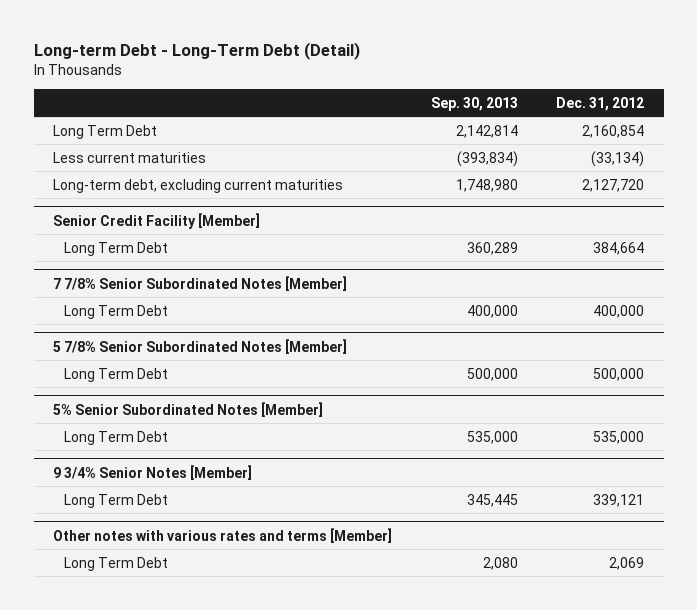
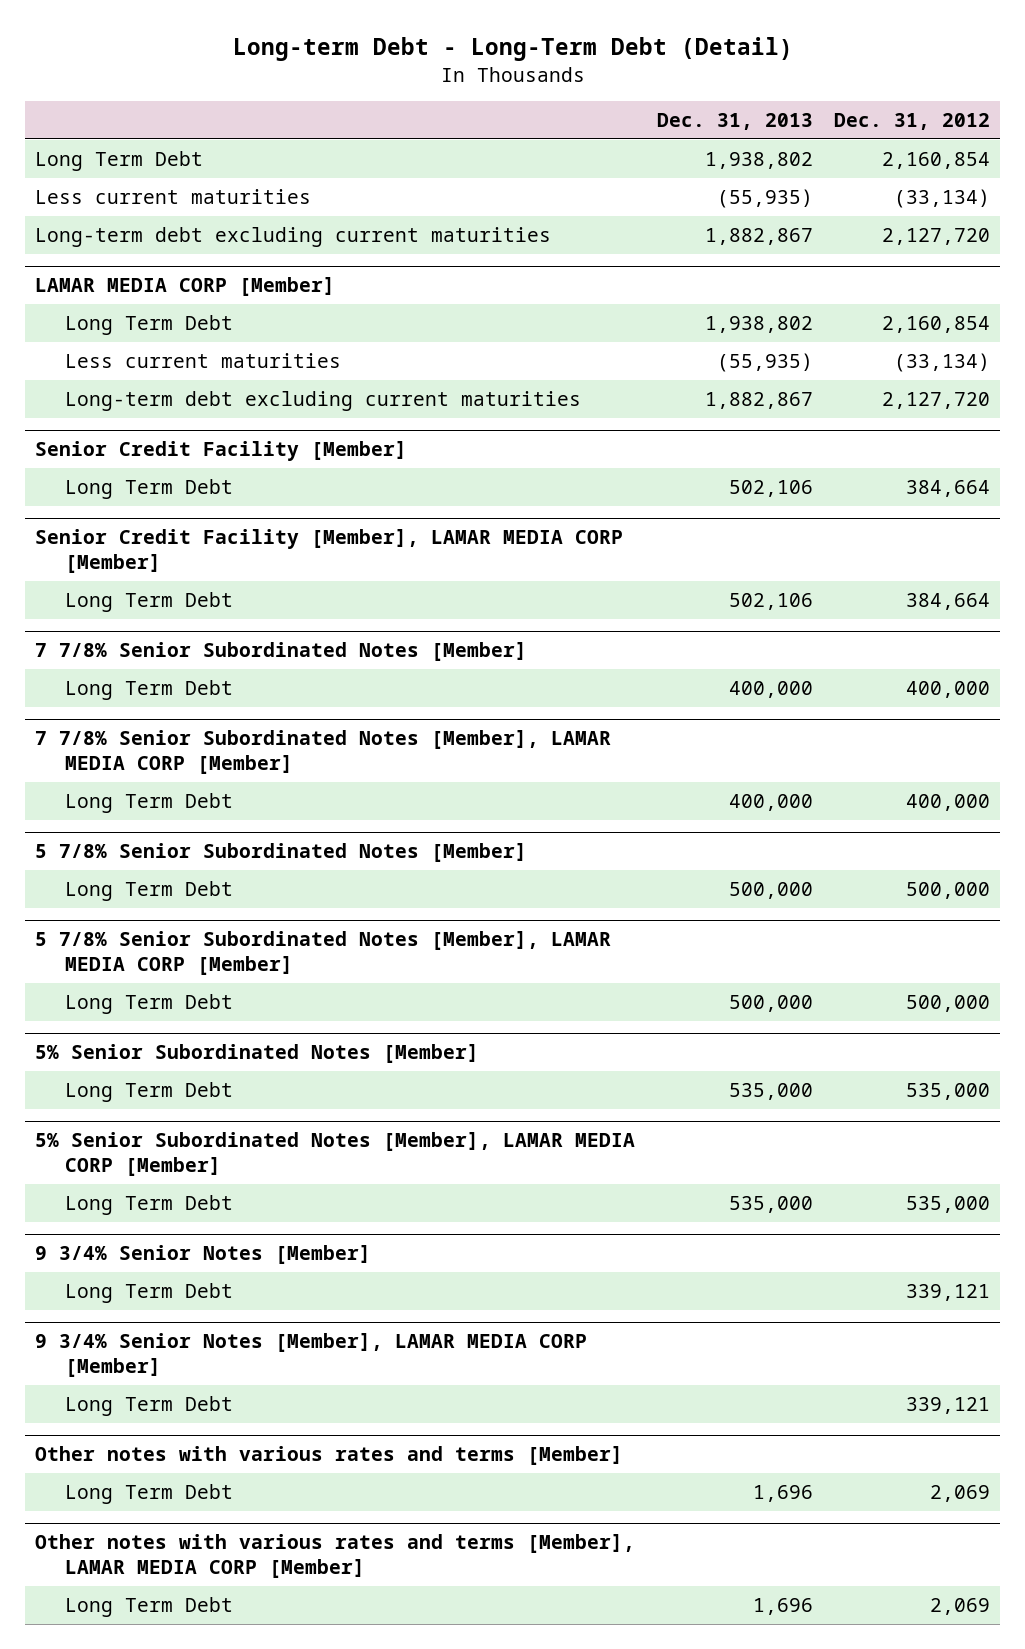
- | Sep. 30, 2013 | Dec. 31, 2012
+ | Dec. 31, 2013 | Dec. 31, 2012
- Long-term debt, excluding current maturities | 1,748,980 | 2,127,720
+ Long-term debt excluding current maturities | 1,882,867 | 2,127,720
+ LAMAR MEDIA CORP [Member]
+ Long Term Debt | 1,938,802 | 2,160,854
+ Less current maturities | (55,935) | (33,134)
+ Long-term debt excluding current maturities | 1,882,867 | 2,127,720
+ Senior Credit Facility [Member], LAMAR MEDIA CORP [Member]
+ Long Term Debt | 502,106 | 384,664
+ 7 7/8% Senior Subordinated Notes [Member], LAMAR MEDIA CORP [Member]
+ Long Term Debt | 400,000 | 400,000
+ 5 7/8% Senior Subordinated Notes [Member], LAMAR MEDIA CORP [Member]
+ Long Term Debt | 500,000 | 500,000
+ 5% Senior Subordinated Notes [Member], LAMAR MEDIA CORP [Member]
+ Long Term Debt | 535,000 | 535,000
+ 9 3/4% Senior Notes [Member], LAMAR MEDIA CORP [Member]
+ Long Term Debt | | 339,121
+ Other notes with various rates and terms [Member], LAMAR MEDIA CORP [Member]
+ Long Term Debt | 1,696 | 2,069

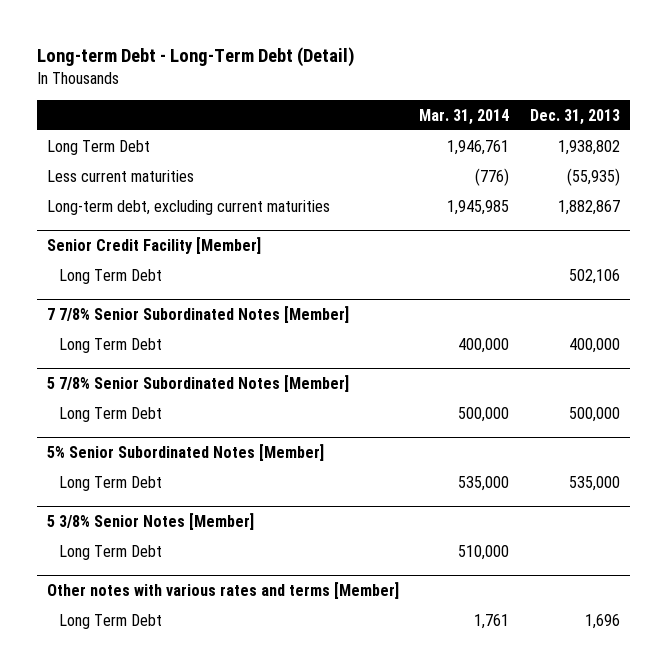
- | Dec. 31, 2013 | Dec. 31, 2012
+ | Mar. 31, 2014 | Dec. 31, 2013
- Long-term debt excluding current maturities | 1,882,867 | 2,127,720
- LAMAR MEDIA CORP [Member]
- Long Term Debt | 1,938,802 | 2,160,854
- Less current maturities | (55,935) | (33,134)
- Long-term debt excluding current maturities | 1,882,867 | 2,127,720
+ Long-term debt, excluding current maturities | 1,945,985 | 1,882,867
- Senior Credit Facility [Member], LAMAR MEDIA CORP [Member]
- Long Term Debt | 502,106 | 384,664
- 7 7/8% Senior Subordinated Notes [Member], LAMAR MEDIA CORP [Member]
- Long Term Debt | 400,000 | 400,000
- 5 7/8% Senior Subordinated Notes [Member], LAMAR MEDIA CORP [Member]
- Long Term Debt | 500,000 | 500,000
- 5% Senior Subordinated Notes [Member], LAMAR MEDIA CORP [Member]
- Long Term Debt | 535,000 | 535,000
- 9 3/4% Senior Notes [Member]
- Long Term Debt | | 339,121
- 9 3/4% Senior Notes [Member], LAMAR MEDIA CORP [Member]
+ 5 3/8% Senior Notes [Member]
- Other notes with various rates and terms [Member], LAMAR MEDIA CORP [Member]
- Long Term Debt | 1,696 | 2,069

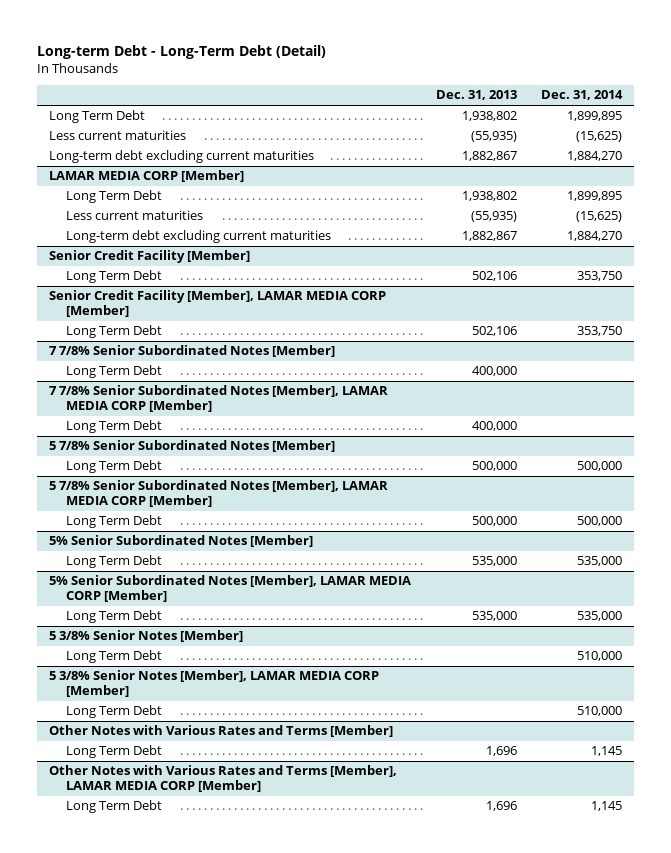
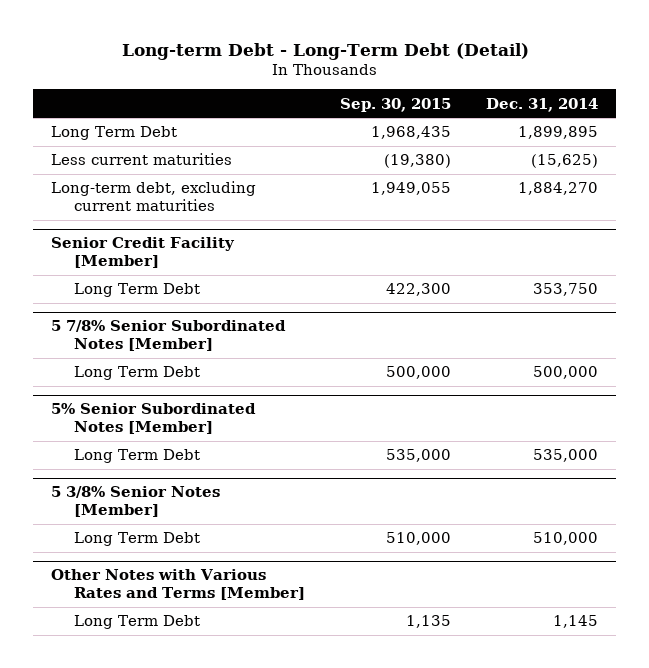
- | Dec. 31, 2013 | Dec. 31, 2014
+ | Sep. 30, 2015 | Dec. 31, 2014
- Long-term debt excluding current maturities | 1,882,867 | 1,884,270
- LAMAR MEDIA CORP [Member]
- Long Term Debt | 1,938,802 | 1,899,895
- Less current maturities | (55,935) | (15,625)
- Long-term debt excluding current maturities | 1,882,867 | 1,884,270
+ Long-term debt, excluding current maturities | 1,949,055 | 1,884,270
- Senior Credit Facility [Member], LAMAR MEDIA CORP [Member]
- Long Term Debt | 502,106 | 353,750
- 7 7/8% Senior Subordinated Notes [Member]
- Long Term Debt | 400,000 |
- 7 7/8% Senior Subordinated Notes [Member], LAMAR MEDIA CORP [Member]
- Long Term Debt | 400,000 |
- 5 7/8% Senior Subordinated Notes [Member], LAMAR MEDIA CORP [Member]
- Long Term Debt | 500,000 | 500,000
- 5% Senior Subordinated Notes [Member], LAMAR MEDIA CORP [Member]
- Long Term Debt | 535,000 | 535,000
- 5 3/8% Senior Notes [Member], LAMAR MEDIA CORP [Member]
- Long Term Debt | | 510,000
- Other Notes with Various Rates and Terms [Member], LAMAR MEDIA CORP [Member]
- Long Term Debt | 1,696 | 1,145

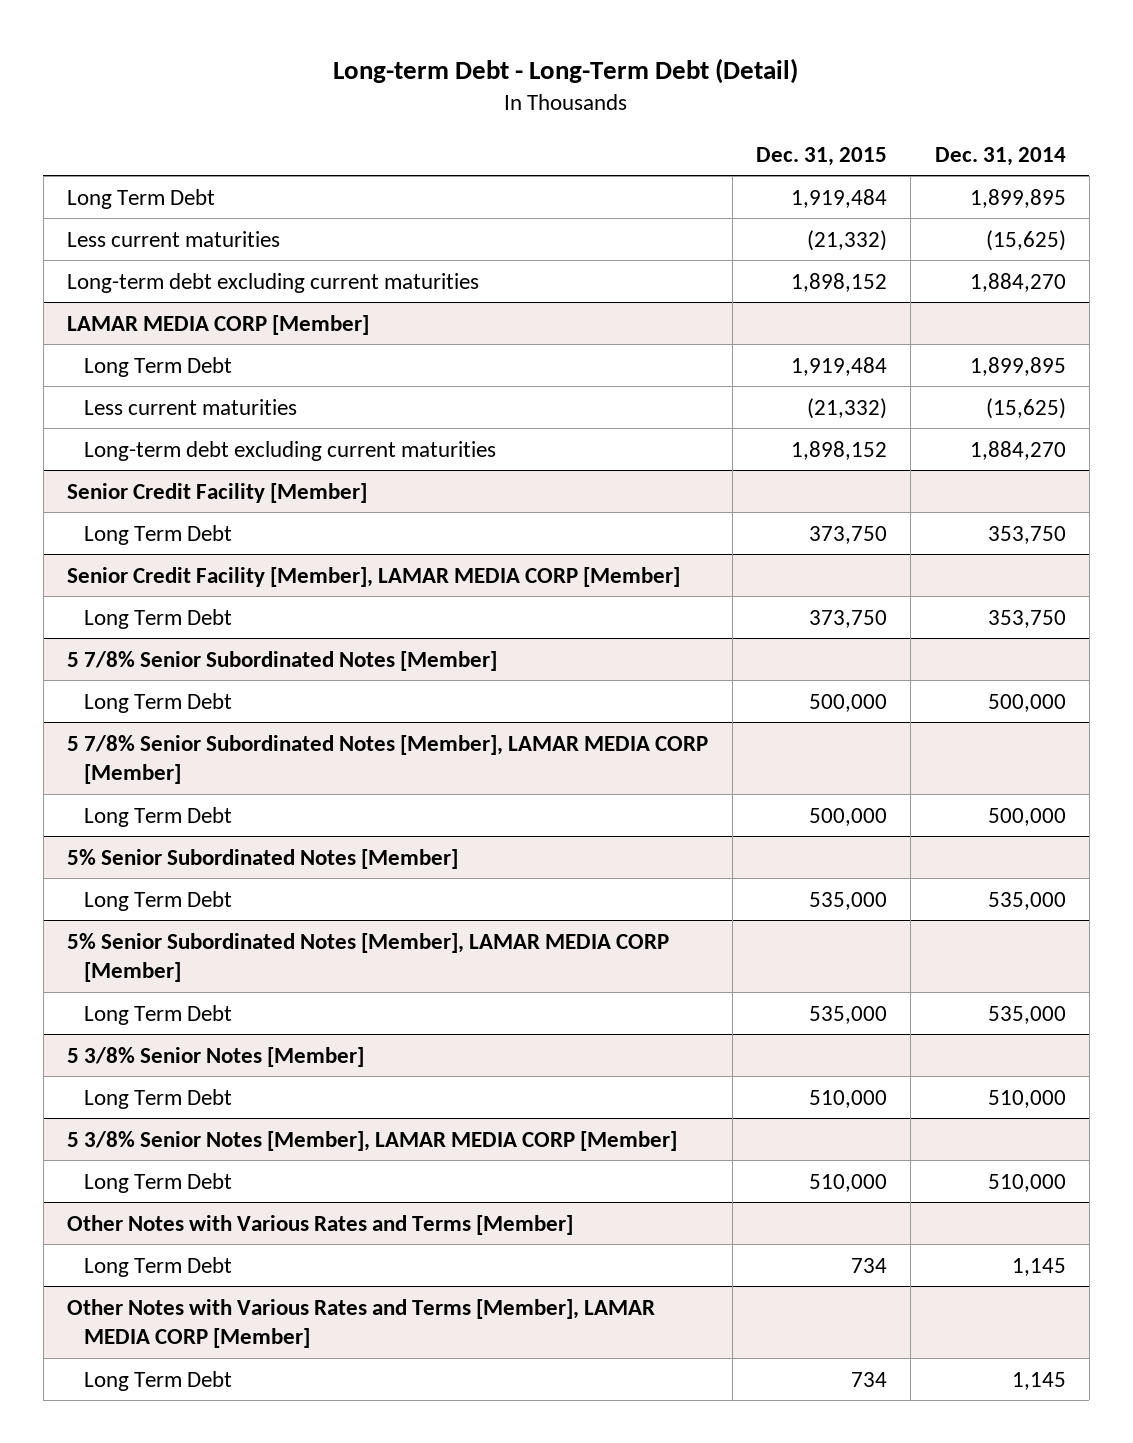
- | Sep. 30, 2015 | Dec. 31, 2014
+ | Dec. 31, 2015 | Dec. 31, 2014
- Long-term debt, excluding current maturities | 1,949,055 | 1,884,270
+ Long-term debt excluding current maturities | 1,898,152 | 1,884,270
+ LAMAR MEDIA CORP [Member]
+ Long Term Debt | 1,919,484 | 1,899,895
+ Less current maturities | (21,332) | (15,625)
+ Long-term debt excluding current maturities | 1,898,152 | 1,884,270
+ Senior Credit Facility [Member], LAMAR MEDIA CORP [Member]
+ Long Term Debt | 373,750 | 353,750
+ 5 7/8% Senior Subordinated Notes [Member], LAMAR MEDIA CORP [Member]
+ Long Term Debt | 500,000 | 500,000
+ 5% Senior Subordinated Notes [Member], LAMAR MEDIA CORP [Member]
+ Long Term Debt | 535,000 | 535,000
+ 5 3/8% Senior Notes [Member], LAMAR MEDIA CORP [Member]
+ Long Term Debt | 510,000 | 510,000
+ Other Notes with Various Rates and Terms [Member], LAMAR MEDIA CORP [Member]
+ Long Term Debt | 734 | 1,145

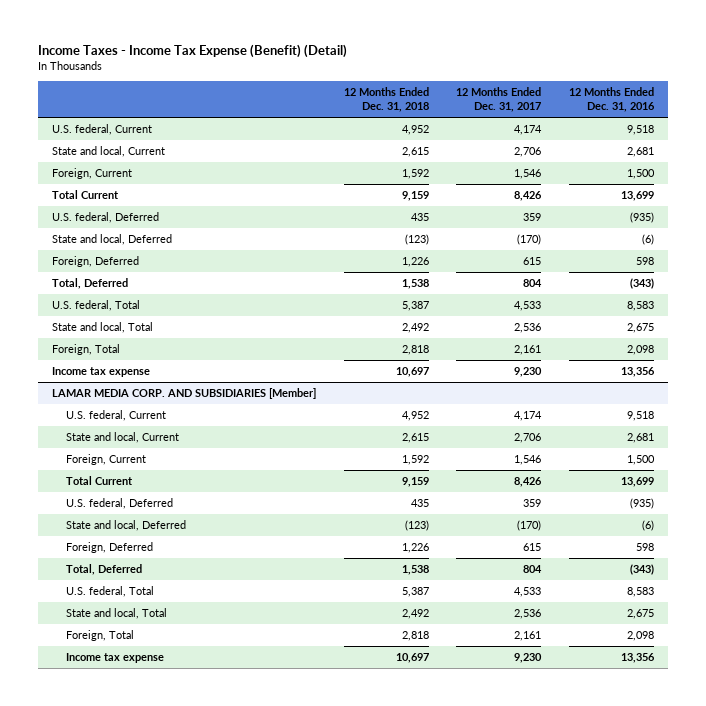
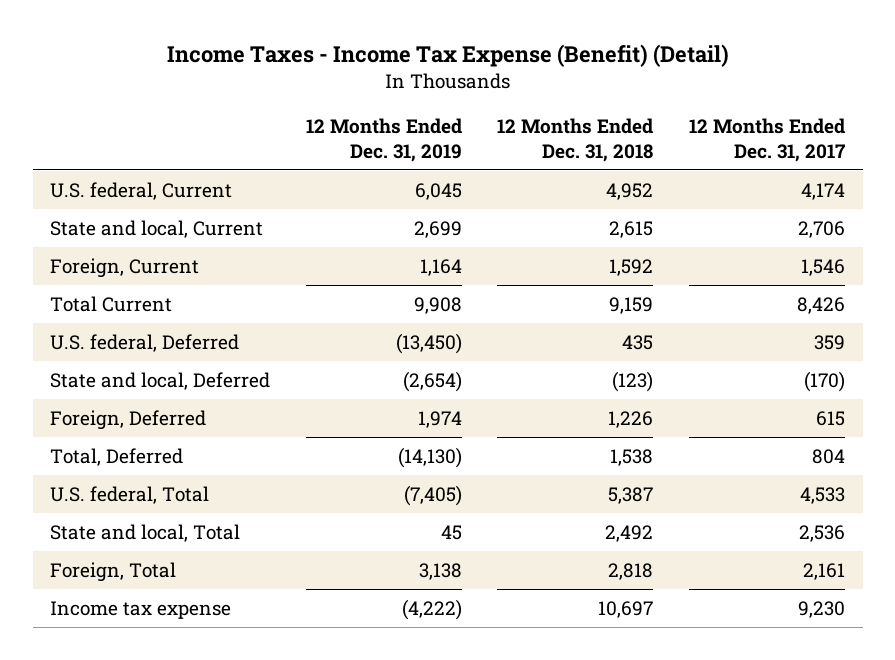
- | 12 Months Ended Dec. 31, 2018 | 12 Months Ended Dec. 31, 2017 | 12 Months Ended Dec. 31, 2016
+ | 12 Months Ended Dec. 31, 2019 | 12 Months Ended Dec. 31, 2018 | 12 Months Ended Dec. 31, 2017
- LAMAR MEDIA CORP. AND SUBSIDIARIES [Member]
- U.S. federal, Current | 4,952 | 4,174 | 9,518
- State and local, Current | 2,615 | 2,706 | 2,681
- Foreign, Current | 1,592 | 1,546 | 1,500
- Total Current | 9,159 | 8,426 | 13,699
- U.S. federal, Deferred | 435 | 359 | (935)
- State and local, Deferred | (123) | (170) | (6)
- Foreign, Deferred | 1,226 | 615 | 598
- Total, Deferred | 1,538 | 804 | (343)
- U.S. federal, Total | 5,387 | 4,533 | 8,583
- State and local, Total | 2,492 | 2,536 | 2,675
- Foreign, Total | 2,818 | 2,161 | 2,098
- Income tax expense | 10,697 | 9,230 | 13,356

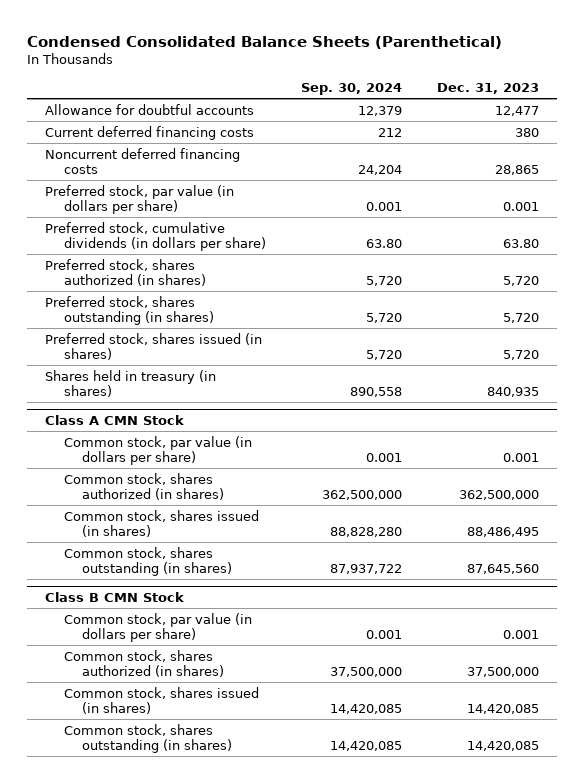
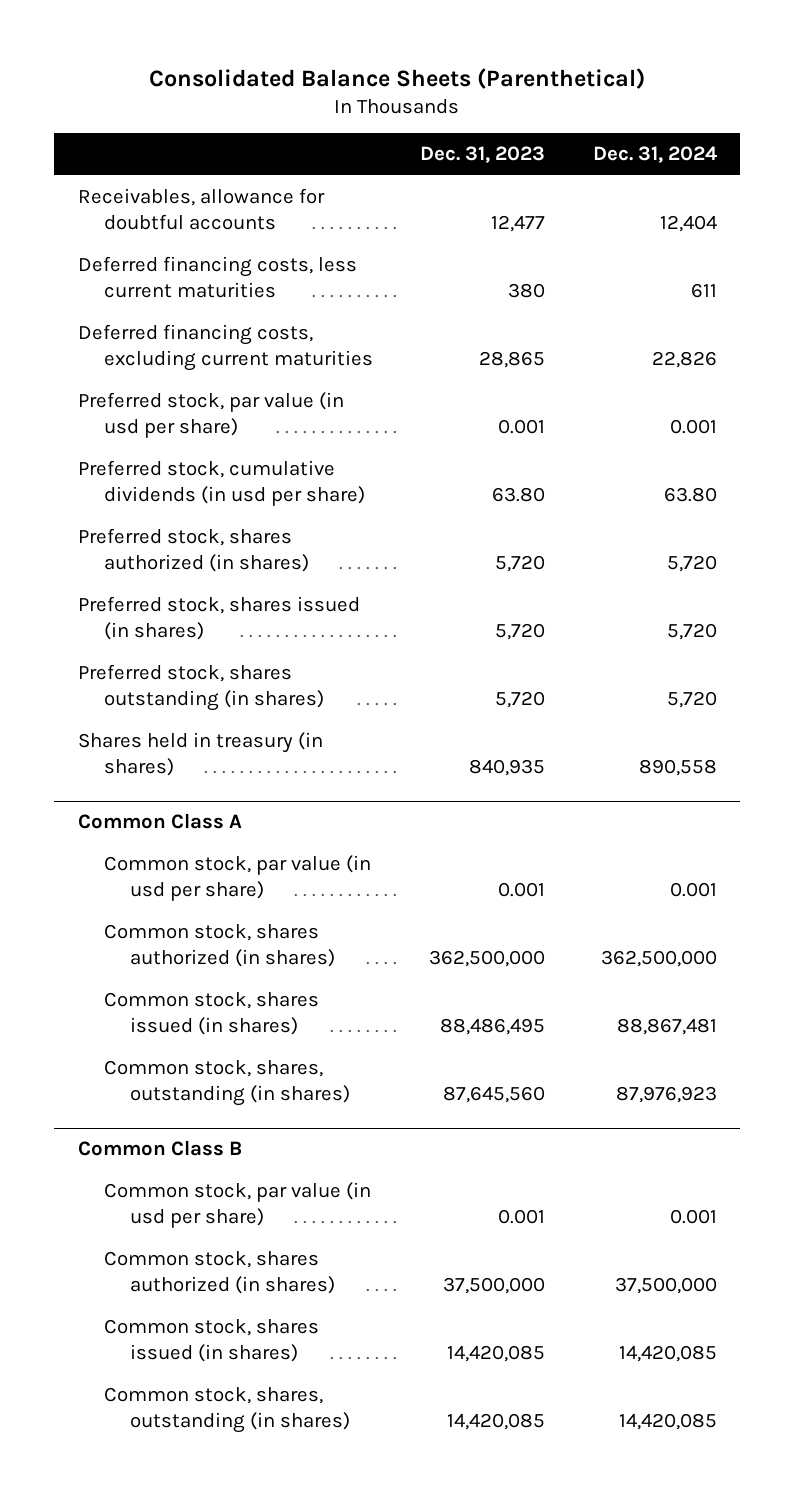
- Condensed Consolidated Balance Sheets (Parenthetical)
+ Consolidated Balance Sheets (Parenthetical)
- | Sep. 30, 2024 | Dec. 31, 2023
+ | Dec. 31, 2023 | Dec. 31, 2024
- Allowance for doubtful accounts | 12,379 | 12,477
- Current deferred financing costs | 212 | 380
- Noncurrent deferred financing costs | 24,204 | 28,865
- Preferred stock, par value (in dollars per share) | 0.001 | 0.001
- Preferred stock, cumulative dividends (in dollars per share) | 63.80 | 63.80
+ Receivables, allowance for doubtful accounts | 12,477 | 12,404
+ Deferred financing costs, less current maturities | 380 | 611
+ Deferred financing costs, excluding current maturities | 28,865 | 22,826
+ Preferred stock, par value (in usd per share) | 0.001 | 0.001
+ Preferred stock, cumulative dividends (in usd per share) | 63.80 | 63.80
moved down: Preferred stock, shares outstanding (in shares) | 5,720 | 5,720
- Class A CMN Stock
- Common stock, par value (in dollars per share) | 0.001 | 0.001
+ Common Class A
+ Common stock, par value (in usd per share) | 0.001 | 0.001
- Common stock, shares outstanding (in shares) | 87,937,722 | 87,645,560
- Class B CMN Stock
- Common stock, par value (in dollars per share) | 0.001 | 0.001
+ Common stock, shares, outstanding (in shares) | 87,645,560 | 87,976,923
+ Common Class B
+ Common stock, par value (in usd per share) | 0.001 | 0.001
- Common stock, shares outstanding (in shares) | 14,420,085 | 14,420,085
+ Common stock, shares, outstanding (in shares) | 14,420,085 | 14,420,085

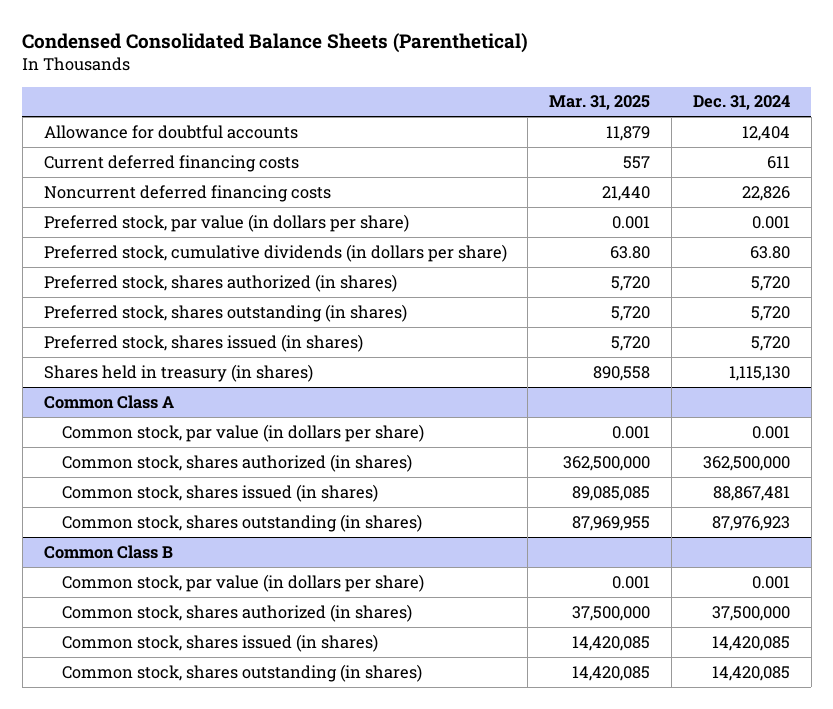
- Consolidated Balance Sheets (Parenthetical)
+ Condensed Consolidated Balance Sheets (Parenthetical)
- | Dec. 31, 2023 | Dec. 31, 2024
+ | Mar. 31, 2025 | Dec. 31, 2024
- Receivables, allowance for doubtful accounts | 12,477 | 12,404
- Deferred financing costs, less current maturities | 380 | 611
- Deferred financing costs, excluding current maturities | 28,865 | 22,826
- Preferred stock, par value (in usd per share) | 0.001 | 0.001
- Preferred stock, cumulative dividends (in usd per share) | 63.80 | 63.80
+ Allowance for doubtful accounts | 11,879 | 12,404
+ Current deferred financing costs | 557 | 611
+ Noncurrent deferred financing costs | 21,440 | 22,826
+ Preferred stock, par value (in dollars per share) | 0.001 | 0.001
+ Preferred stock, cumulative dividends (in dollars per share) | 63.80 | 63.80
- Shares held in treasury (in shares) | 840,935 | 890,558
moved down: Preferred stock, shares issued (in shares) | 5,720 | 5,720
+ Shares held in treasury (in shares) | 890,558 | 1,115,130
@ Common Class A
- Common stock, par value (in usd per share) | 0.001 | 0.001
+ Common stock, par value (in dollars per share) | 0.001 | 0.001
- Common stock, shares, outstanding (in shares) | 87,645,560 | 87,976,923
+ Common stock, shares outstanding (in shares) | 87,969,955 | 87,976,923
@ Common Class B
- Common stock, par value (in usd per share) | 0.001 | 0.001
+ Common stock, par value (in dollars per share) | 0.001 | 0.001
- Common stock, shares, outstanding (in shares) | 14,420,085 | 14,420,085
+ Common stock, shares outstanding (in shares) | 14,420,085 | 14,420,085

